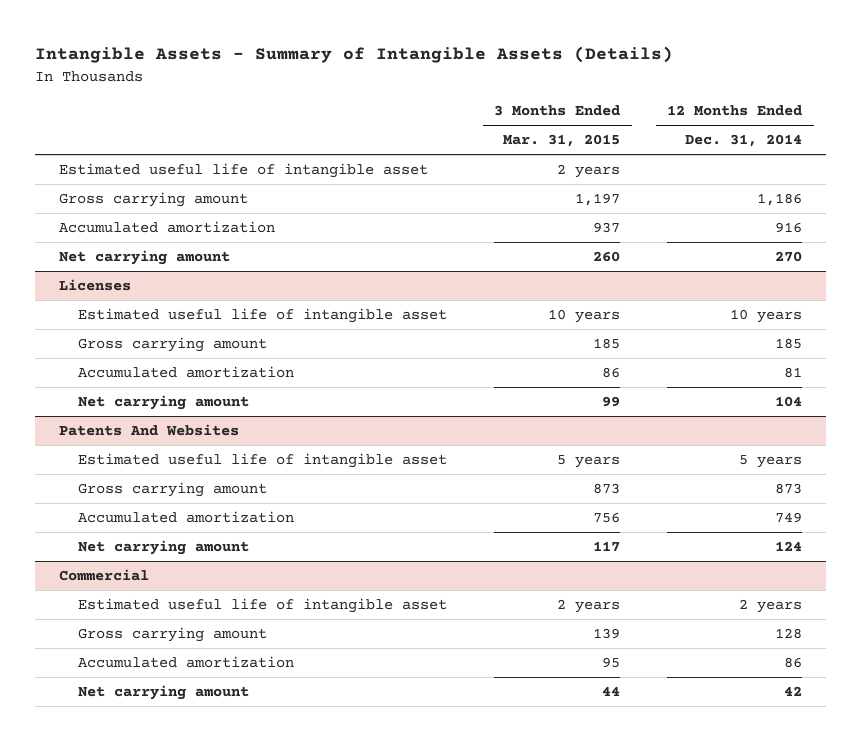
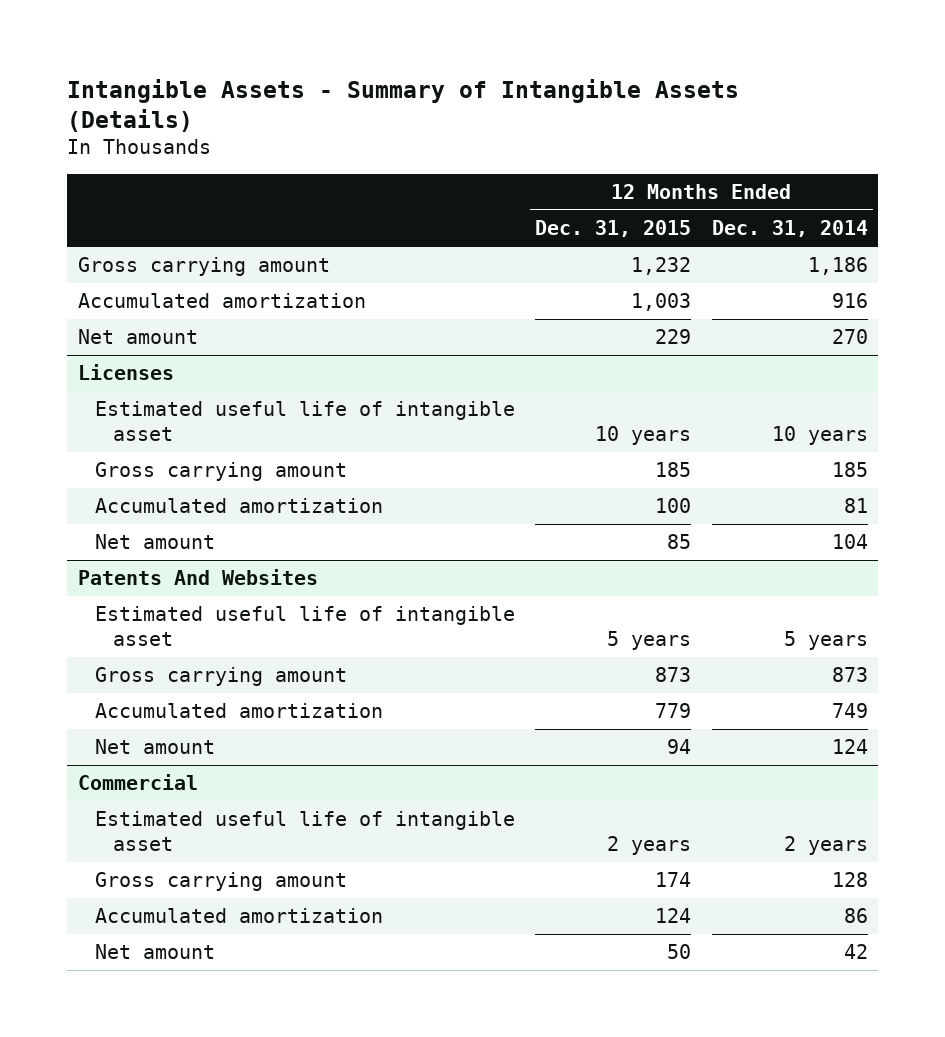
- | 3 Months Ended Mar. 31, 2015 | 12 Months Ended Dec. 31, 2014
+ | 12 Months Ended Dec. 31, 2015 | 12 Months Ended Dec. 31, 2014
- Estimated useful life of intangible asset | 2 years |
- Net carrying amount | 260 | 270
+ Net amount | 229 | 270
@ Licenses
- Net carrying amount | 99 | 104
+ Net amount | 85 | 104
@ Patents And Websites
- Net carrying amount | 117 | 124
+ Net amount | 94 | 124
@ Commercial
- Net carrying amount | 44 | 42
+ Net amount | 50 | 42

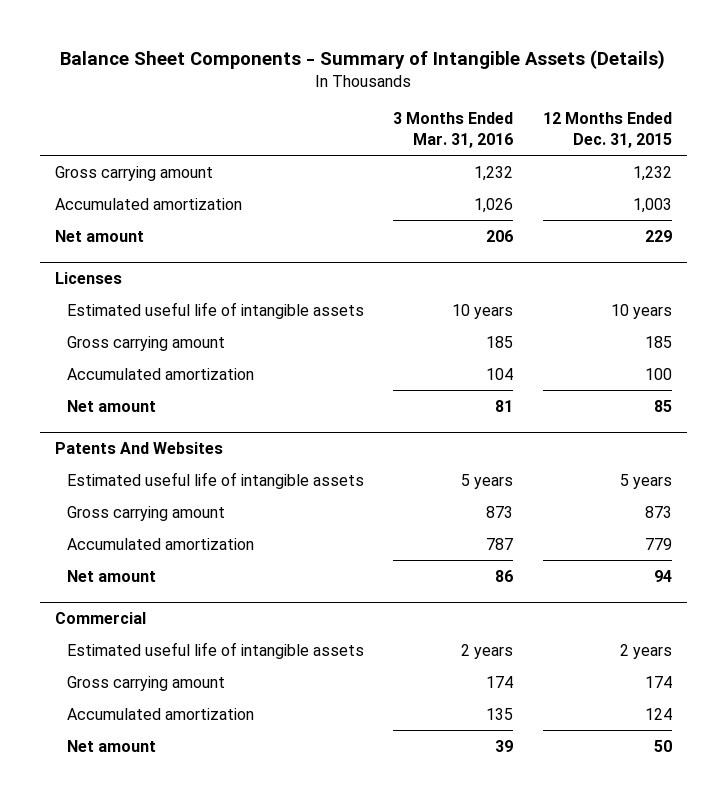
- Intangible Assets - Summary of Intangible Assets (Details)
+ Balance Sheet Components - Summary of Intangible Assets (Details)
- | 12 Months Ended Dec. 31, 2015 | 12 Months Ended Dec. 31, 2014
+ | 3 Months Ended Mar. 31, 2016 | 12 Months Ended Dec. 31, 2015
@ Licenses
- Estimated useful life of intangible asset | 10 years | 10 years
+ Estimated useful life of intangible assets | 10 years | 10 years
@ Patents And Websites
- Estimated useful life of intangible asset | 5 years | 5 years
+ Estimated useful life of intangible assets | 5 years | 5 years
@ Commercial
- Estimated useful life of intangible asset | 2 years | 2 years
+ Estimated useful life of intangible assets | 2 years | 2 years

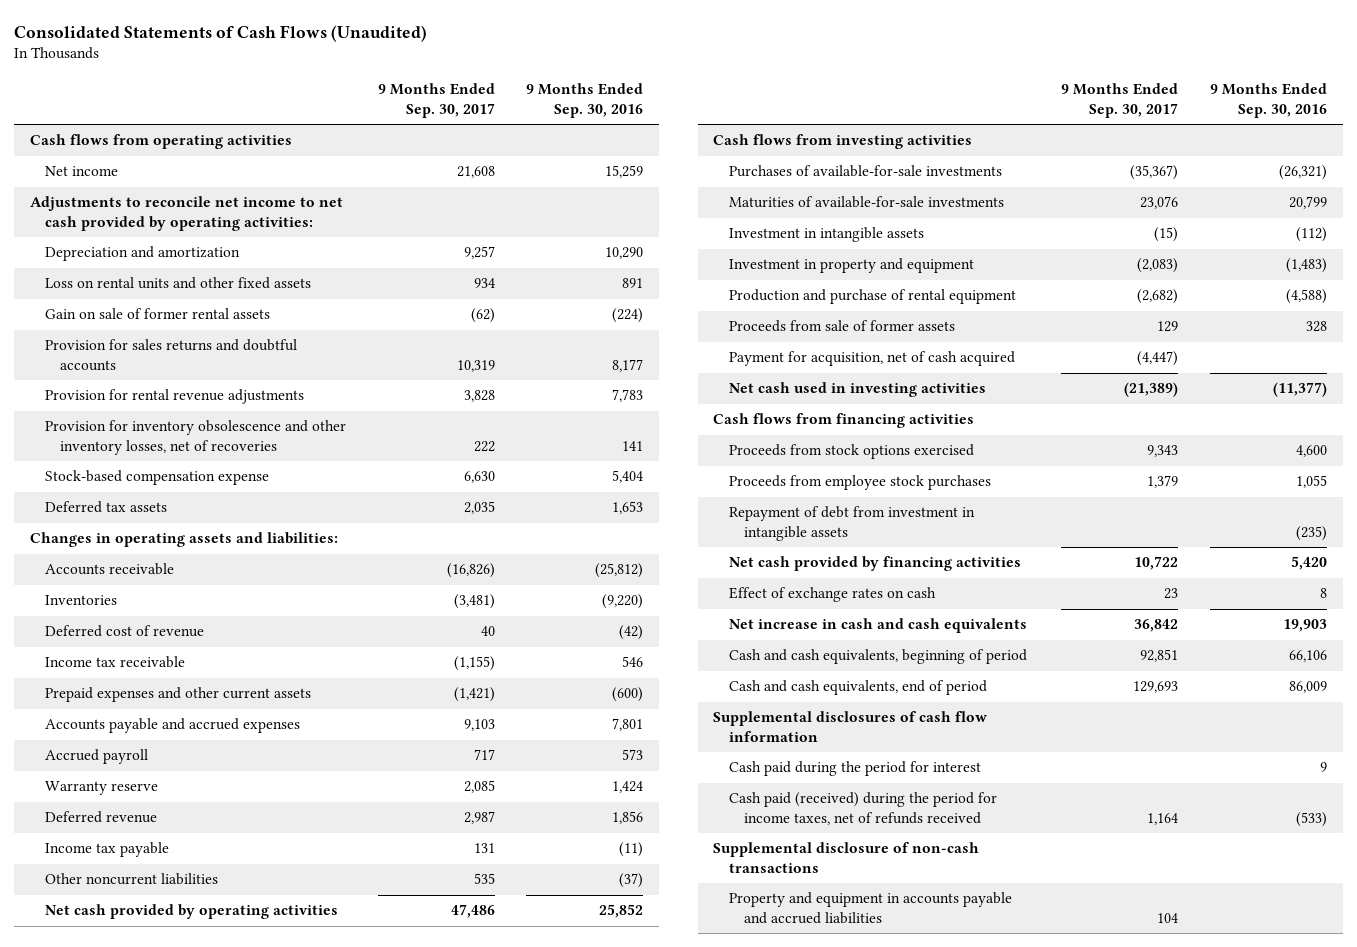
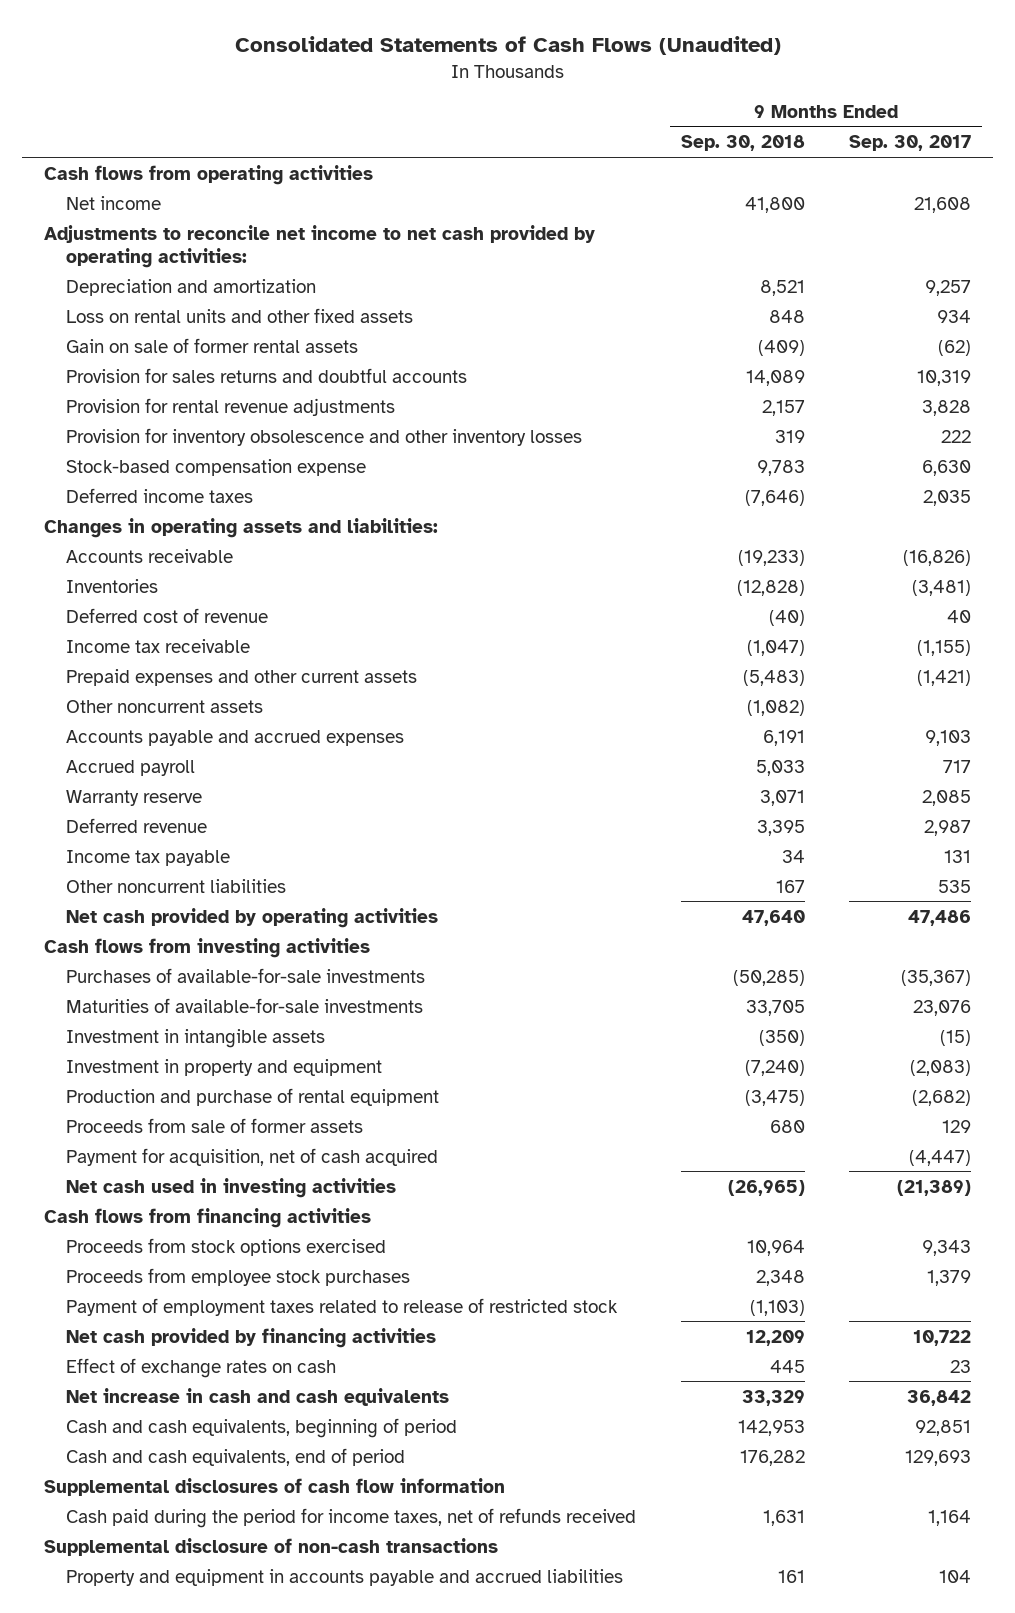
- | 9 Months Ended Sep. 30, 2017 | 9 Months Ended Sep. 30, 2016
+ | 9 Months Ended Sep. 30, 2018 | 9 Months Ended Sep. 30, 2017
- Provision for inventory obsolescence and other inventory losses, net of recoveries | 222 | 141
+ Provision for inventory obsolescence and other inventory losses | 319 | 222
- Deferred tax assets | 2,035 | 1,653
+ Deferred income taxes | (7,646) | 2,035
+ Other noncurrent assets | (1,082) |
- Repayment of debt from investment in intangible assets | | (235)
+ Payment of employment taxes related to release of restricted stock | (1,103) |
- Cash paid during the period for interest | | 9
- Cash paid (received) during the period for income taxes, net of refunds received | 1,164 | (533)
+ Cash paid during the period for income taxes, net of refunds received | 1,631 | 1,164

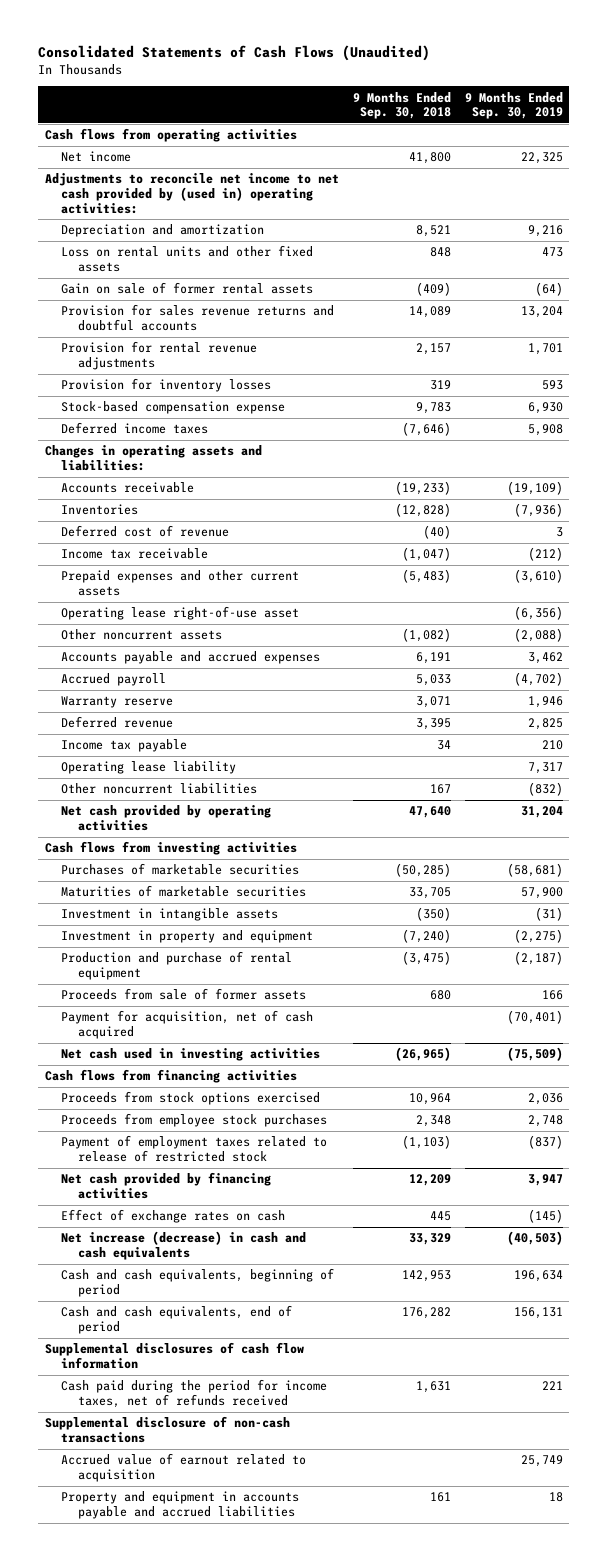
- | 9 Months Ended Sep. 30, 2018 | 9 Months Ended Sep. 30, 2017
+ | 9 Months Ended Sep. 30, 2018 | 9 Months Ended Sep. 30, 2019
- Adjustments to reconcile net income to net cash provided by operating activities:
+ Adjustments to reconcile net income to net cash provided by (used in) operating activities:
- Provision for sales returns and doubtful accounts | 14,089 | 10,319
+ Provision for sales revenue returns and doubtful accounts | 14,089 | 13,204
- Provision for inventory obsolescence and other inventory losses | 319 | 222
+ Provision for inventory losses | 319 | 593
+ Operating lease right-of-use asset | | (6,356)
+ Operating lease liability | | 7,317
- Purchases of available-for-sale investments | (50,285) | (35,367)
- Maturities of available-for-sale investments | 33,705 | 23,076
+ Purchases of marketable securities | (50,285) | (58,681)
+ Maturities of marketable securities | 33,705 | 57,900
- Net increase in cash and cash equivalents | 33,329 | 36,842
+ Net increase (decrease) in cash and cash equivalents | 33,329 | (40,503)
+ Accrued value of earnout related to acquisition | | 25,749

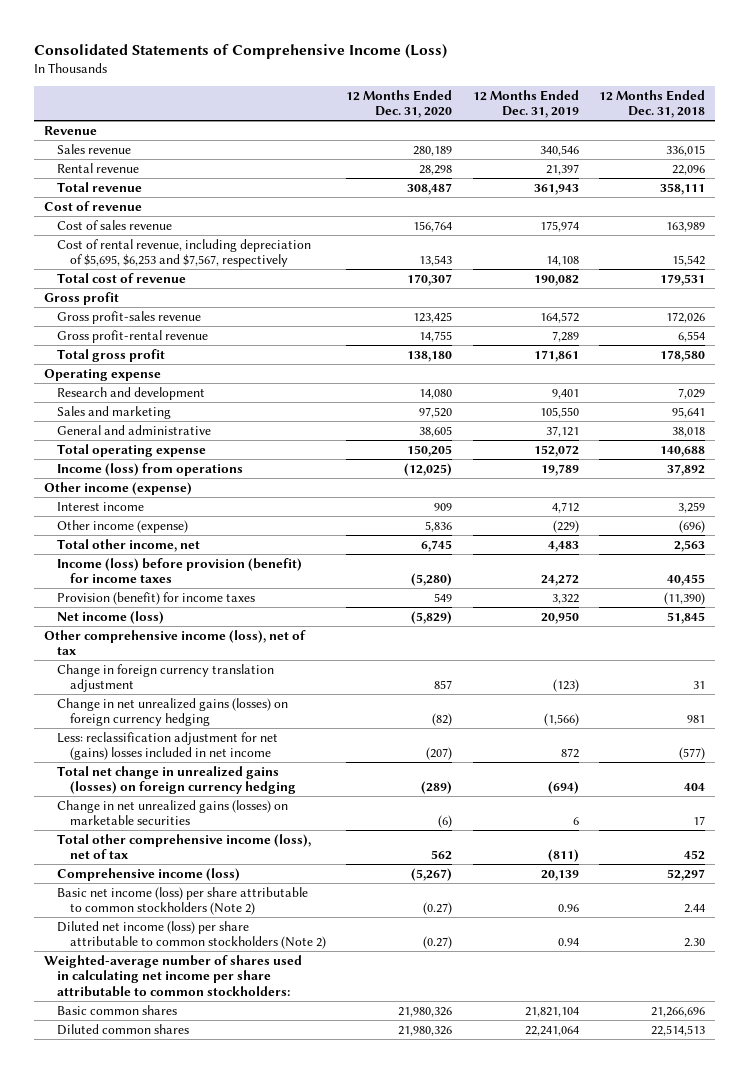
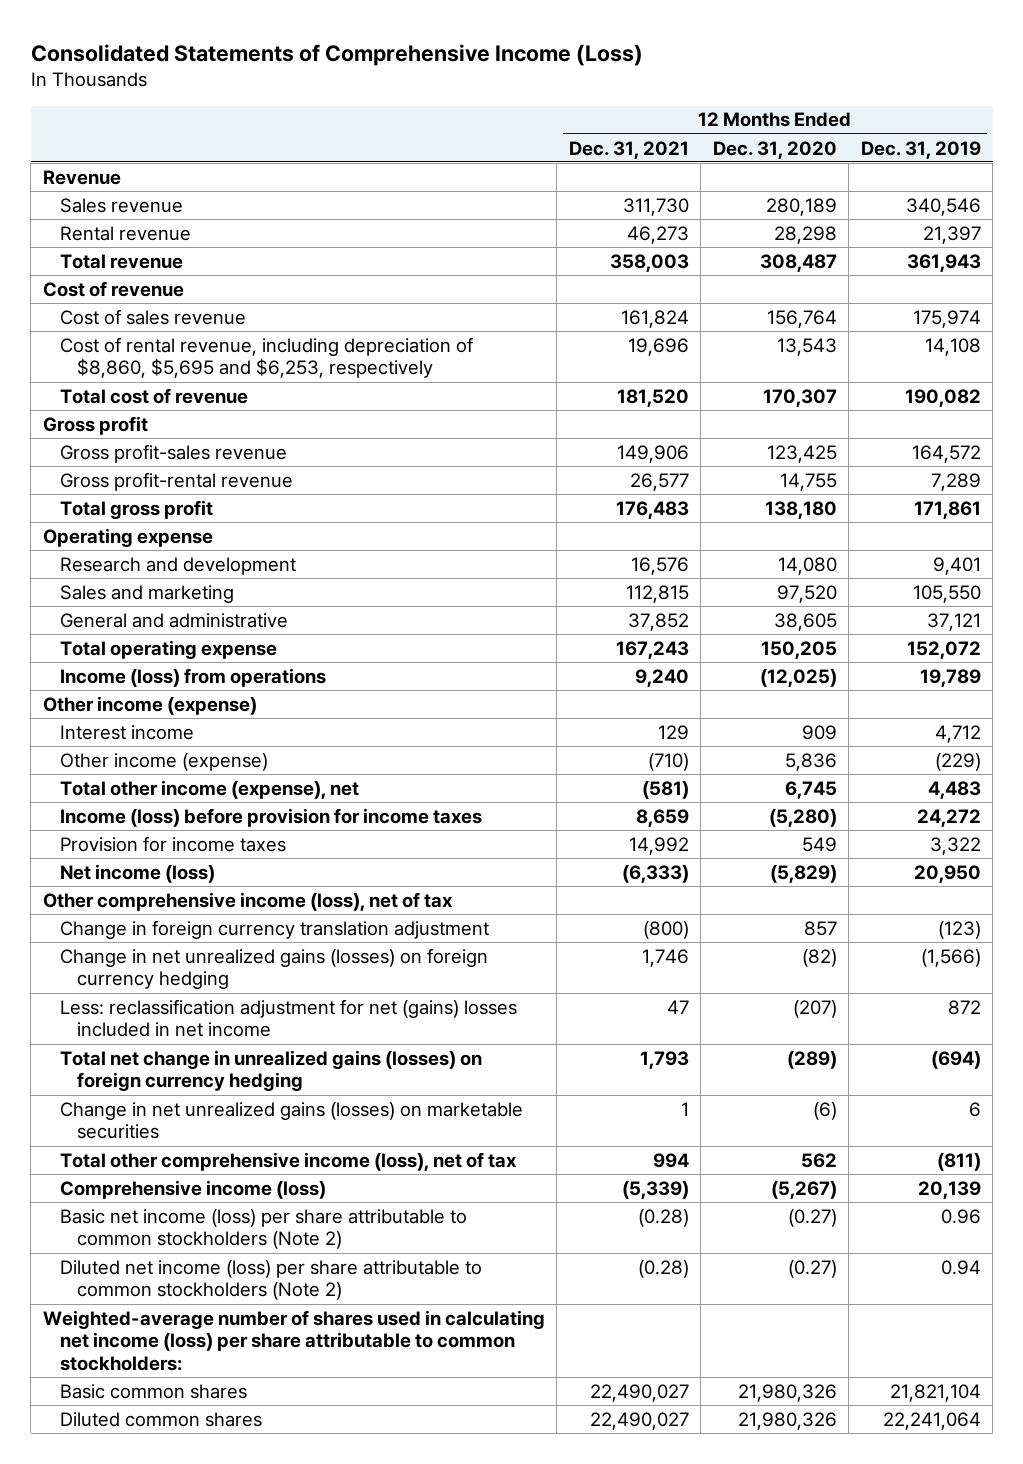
- | 12 Months Ended Dec. 31, 2020 | 12 Months Ended Dec. 31, 2019 | 12 Months Ended Dec. 31, 2018
+ | 12 Months Ended Dec. 31, 2021 | 12 Months Ended Dec. 31, 2020 | 12 Months Ended Dec. 31, 2019
- Cost of rental revenue, including depreciation of $5,695, $6,253 and $7,567, respectively | 13,543 | 14,108 | 15,542
+ Cost of rental revenue, including depreciation of $8,860, $5,695 and $6,253, respectively | 19,696 | 13,543 | 14,108
- Total other income, net | 6,745 | 4,483 | 2,563
- Income (loss) before provision (benefit) for income taxes | (5,280) | 24,272 | 40,455
- Provision (benefit) for income taxes | 549 | 3,322 | (11,390)
+ Total other income (expense), net | (581) | 6,745 | 4,483
+ Income (loss) before provision for income taxes | 8,659 | (5,280) | 24,272
+ Provision for income taxes | 14,992 | 549 | 3,322
- Weighted-average number of shares used in calculating net income per share attributable to common stockholders:
+ Weighted-average number of shares used in calculating net income (loss) per share attributable to common stockholders:

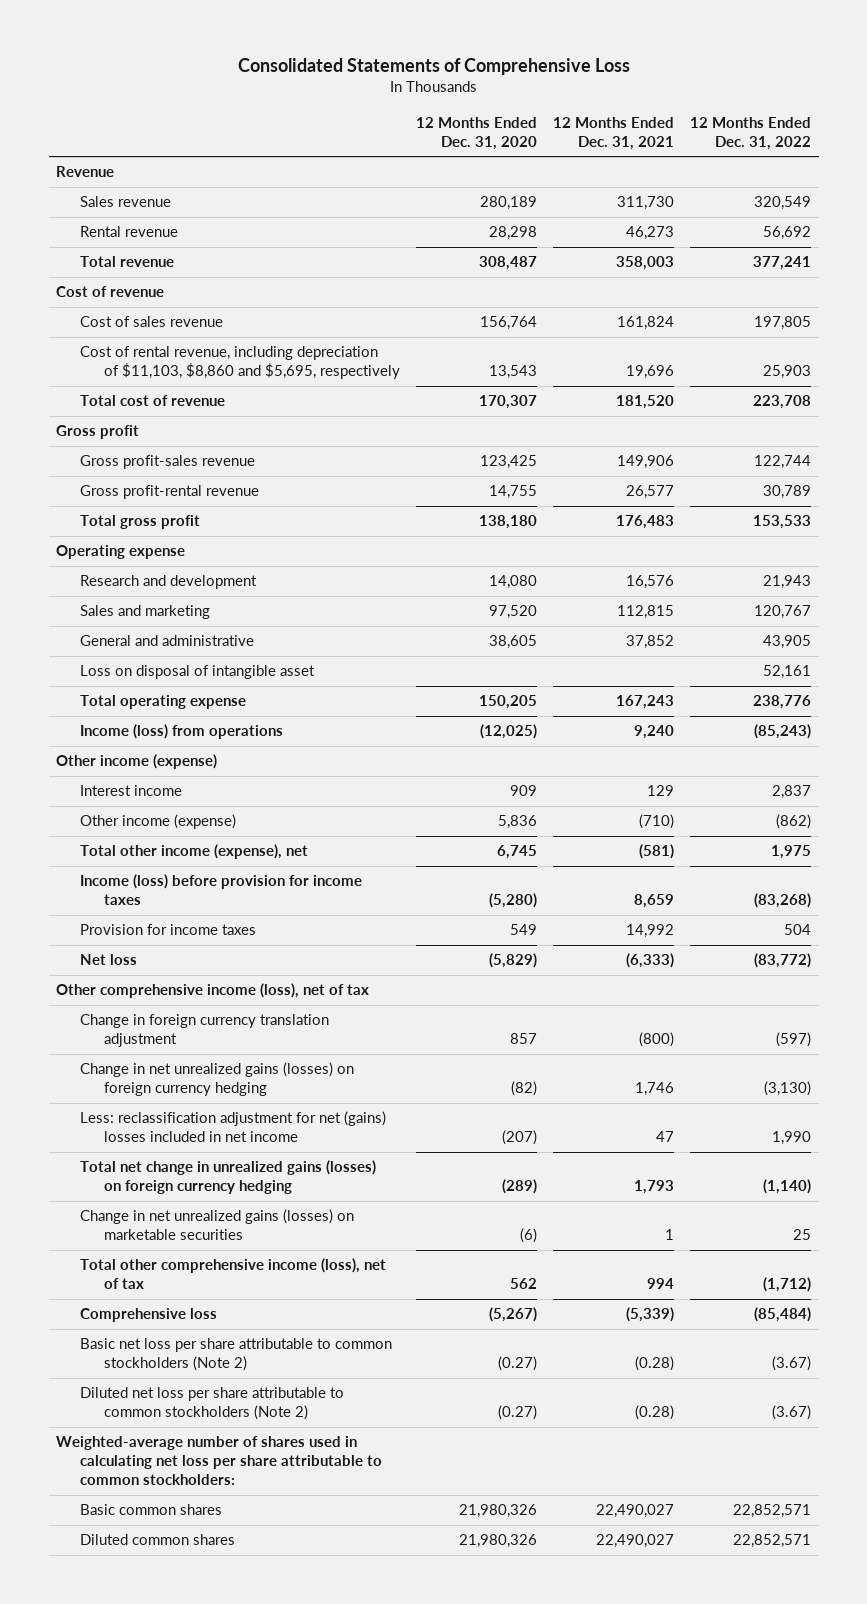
- Consolidated Statements of Comprehensive Income (Loss)
+ Consolidated Statements of Comprehensive Loss
- | 12 Months Ended Dec. 31, 2021 | 12 Months Ended Dec. 31, 2020 | 12 Months Ended Dec. 31, 2019
+ | 12 Months Ended Dec. 31, 2020 | 12 Months Ended Dec. 31, 2021 | 12 Months Ended Dec. 31, 2022
- Cost of rental revenue, including depreciation of $8,860, $5,695 and $6,253, respectively | 19,696 | 13,543 | 14,108
+ Cost of rental revenue, including depreciation of $11,103, $8,860 and $5,695, respectively | 13,543 | 19,696 | 25,903
+ Loss on disposal of intangible asset | | | 52,161
- Net income (loss) | (6,333) | (5,829) | 20,950
+ Net loss | (5,829) | (6,333) | (83,772)
- Comprehensive income (loss) | (5,339) | (5,267) | 20,139
- Basic net income (loss) per share attributable to common stockholders (Note 2) | (0.28) | (0.27) | 0.96
- Diluted net income (loss) per share attributable to common stockholders (Note 2) | (0.28) | (0.27) | 0.94
- Weighted-average number of shares used in calculating net income (loss) per share attributable to common stockholders:
+ Comprehensive loss | (5,267) | (5,339) | (85,484)
+ Basic net loss per share attributable to common stockholders (Note 2) | (0.27) | (0.28) | (3.67)
+ Diluted net loss per share attributable to common stockholders (Note 2) | (0.27) | (0.28) | (3.67)
+ Weighted-average number of shares used in calculating net loss per share attributable to common stockholders:

